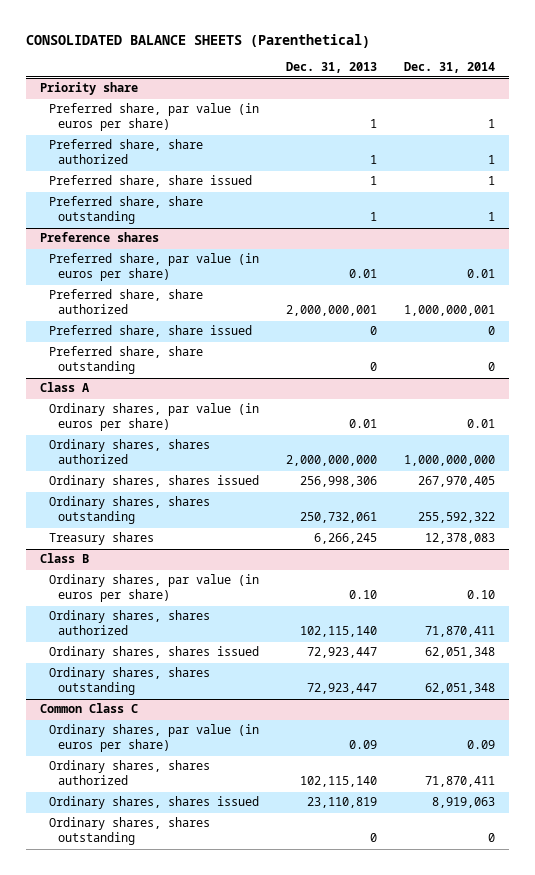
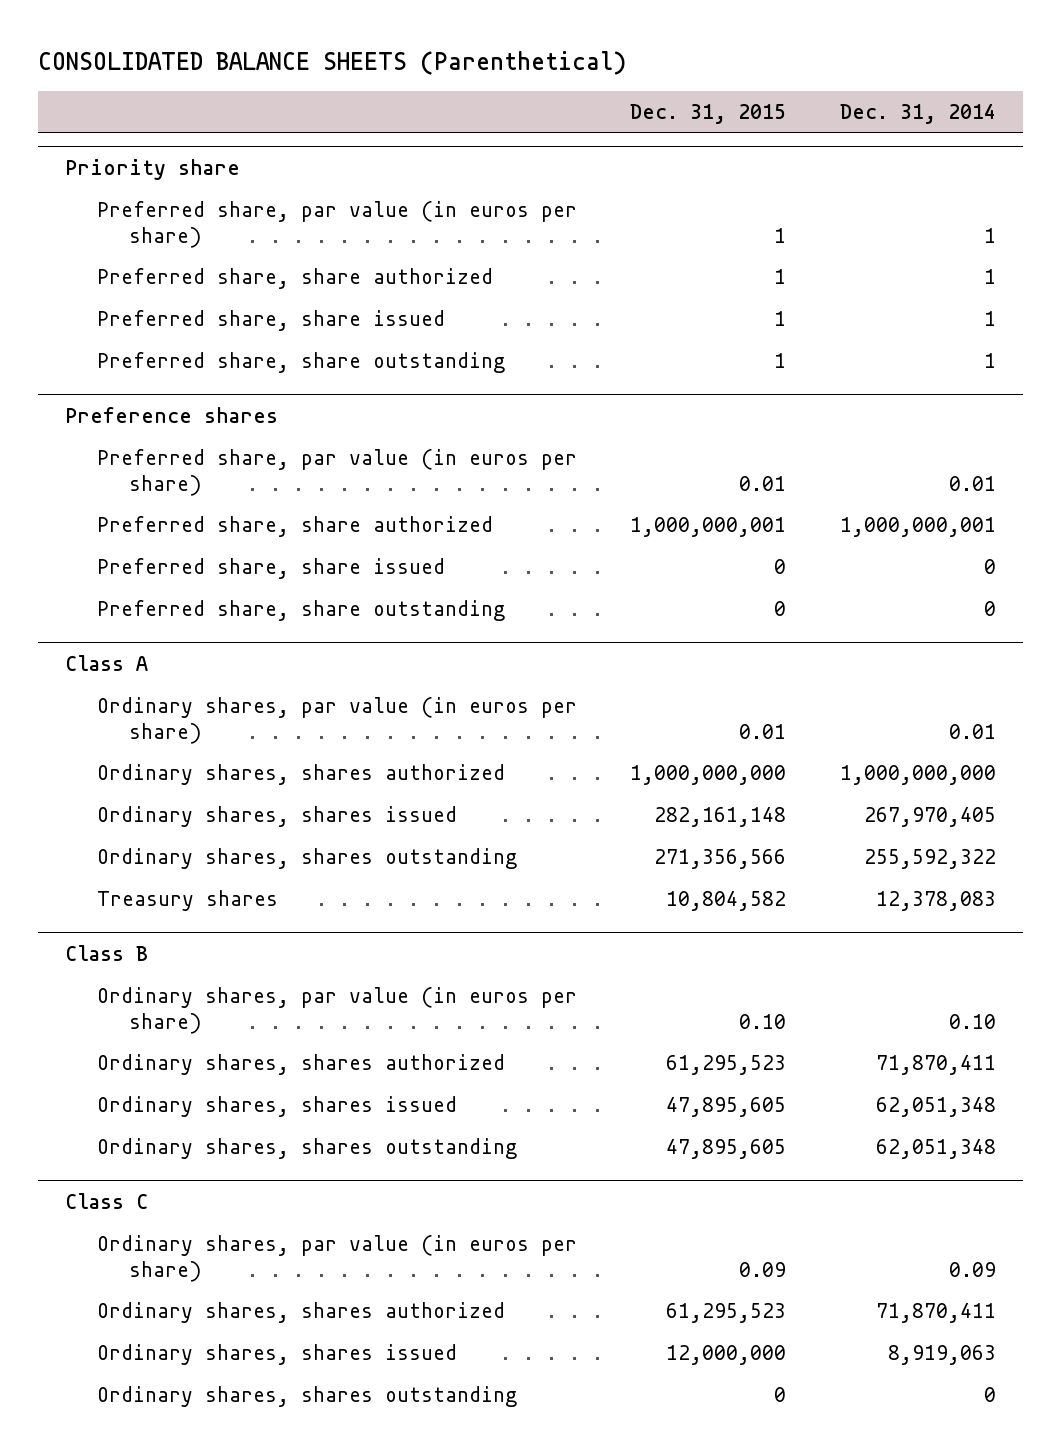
- | Dec. 31, 2013 | Dec. 31, 2014
+ | Dec. 31, 2015 | Dec. 31, 2014
- Common Class C
+ Class C

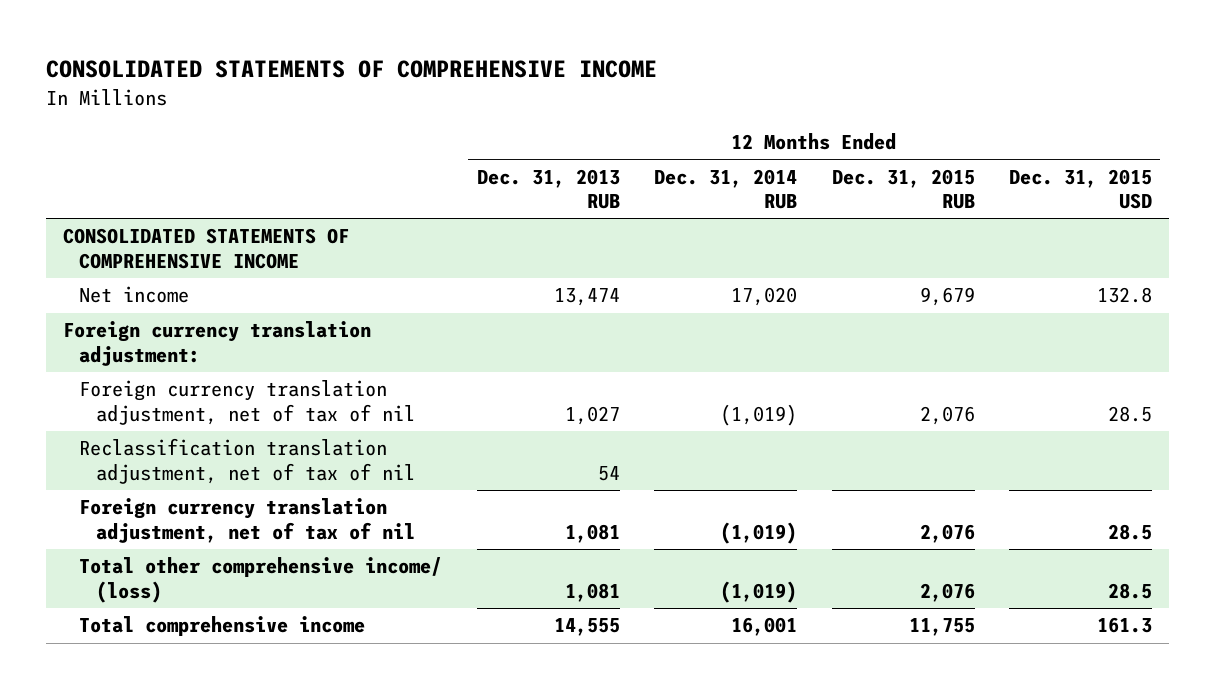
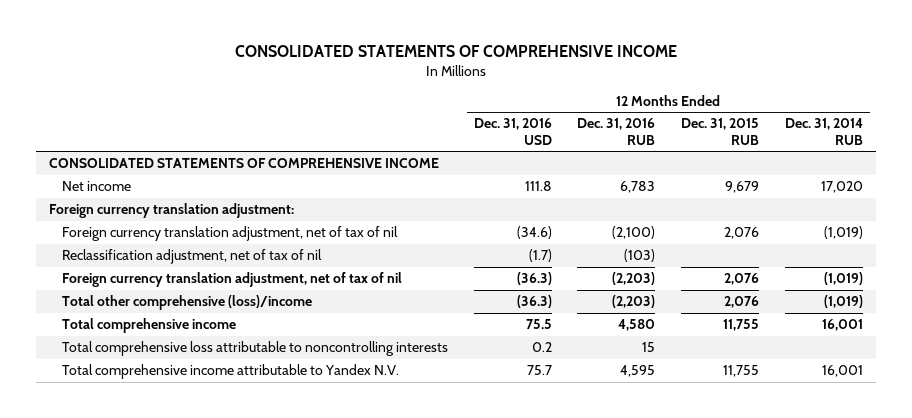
- | 12 Months Ended Dec. 31, 2013 RUB | 12 Months Ended Dec. 31, 2014 RUB | 12 Months Ended Dec. 31, 2015 RUB | 12 Months Ended Dec. 31, 2015 USD
+ | 12 Months Ended Dec. 31, 2016 USD | 12 Months Ended Dec. 31, 2016 RUB | 12 Months Ended Dec. 31, 2015 RUB | 12 Months Ended Dec. 31, 2014 RUB
- Reclassification translation adjustment, net of tax of nil | 54 | | |
+ Reclassification adjustment, net of tax of nil | (1.7) | (103) | |
- Total other comprehensive income/ (loss) | 1,081 | (1,019) | 2,076 | 28.5
+ Total other comprehensive (loss)/income | (36.3) | (2,203) | 2,076 | (1,019)
+ Total comprehensive loss attributable to noncontrolling interests | 0.2 | 15 | |
+ Total comprehensive income attributable to Yandex N.V. | 75.7 | 4,595 | 11,755 | 16,001

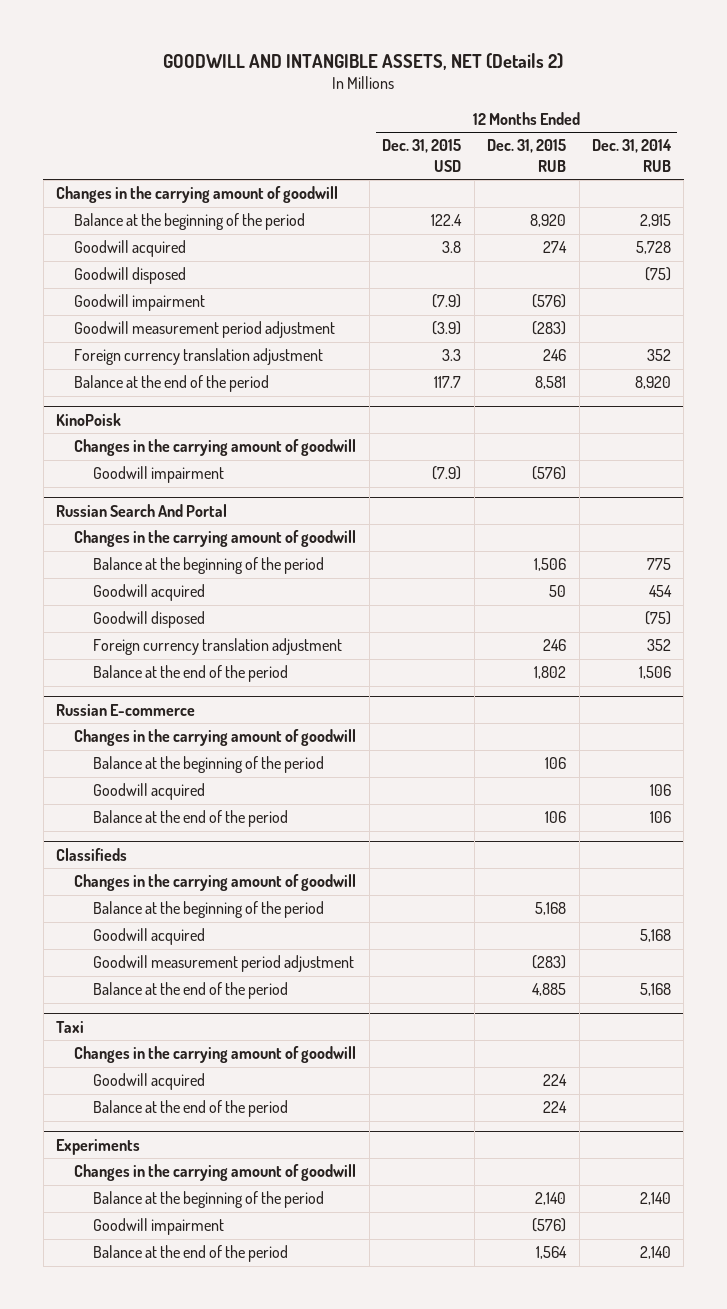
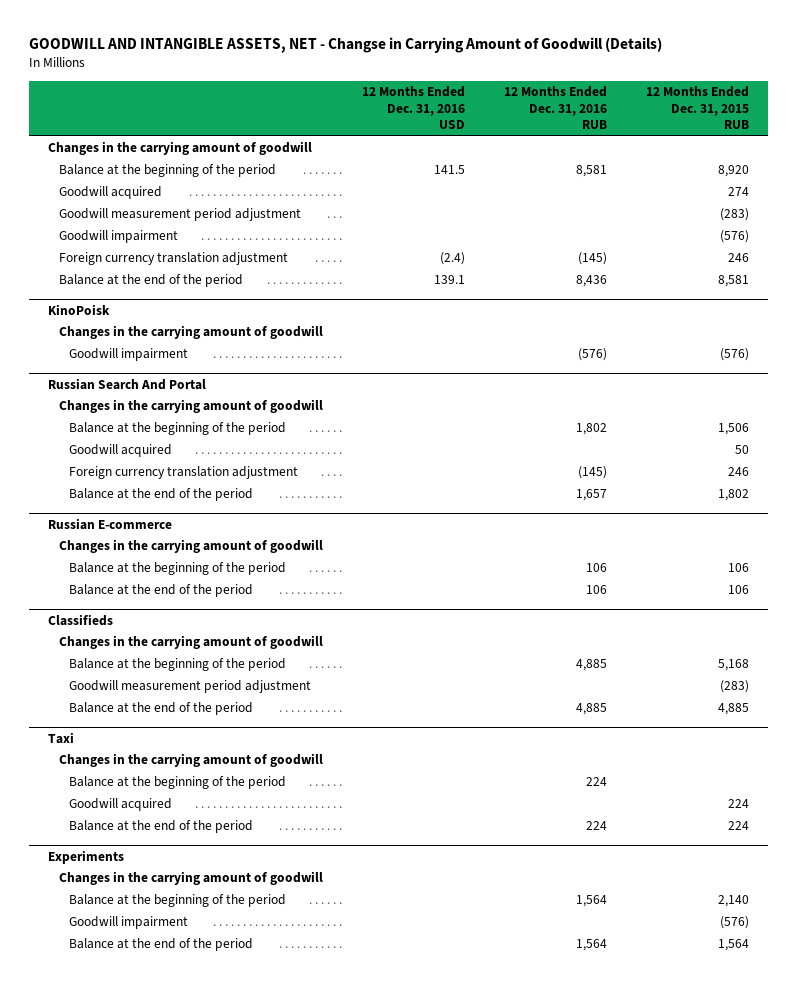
- GOODWILL AND INTANGIBLE ASSETS, NET (Details 2)
+ GOODWILL AND INTANGIBLE ASSETS, NET - Changse in Carrying Amount of Goodwill (Details)
- | 12 Months Ended Dec. 31, 2015 USD | 12 Months Ended Dec. 31, 2015 RUB | 12 Months Ended Dec. 31, 2014 RUB
+ | 12 Months Ended Dec. 31, 2016 USD | 12 Months Ended Dec. 31, 2016 RUB | 12 Months Ended Dec. 31, 2015 RUB
- Goodwill disposed | | | (75)
moved down: Goodwill impairment | | | (576)
@ Russian Search And Portal
- Goodwill disposed | | | (75)
@ Russian E-commerce
- Goodwill acquired | | | 106
@ Classifieds
- Goodwill acquired | | | 5,168
@ Taxi
+ Balance at the beginning of the period | | 224 |

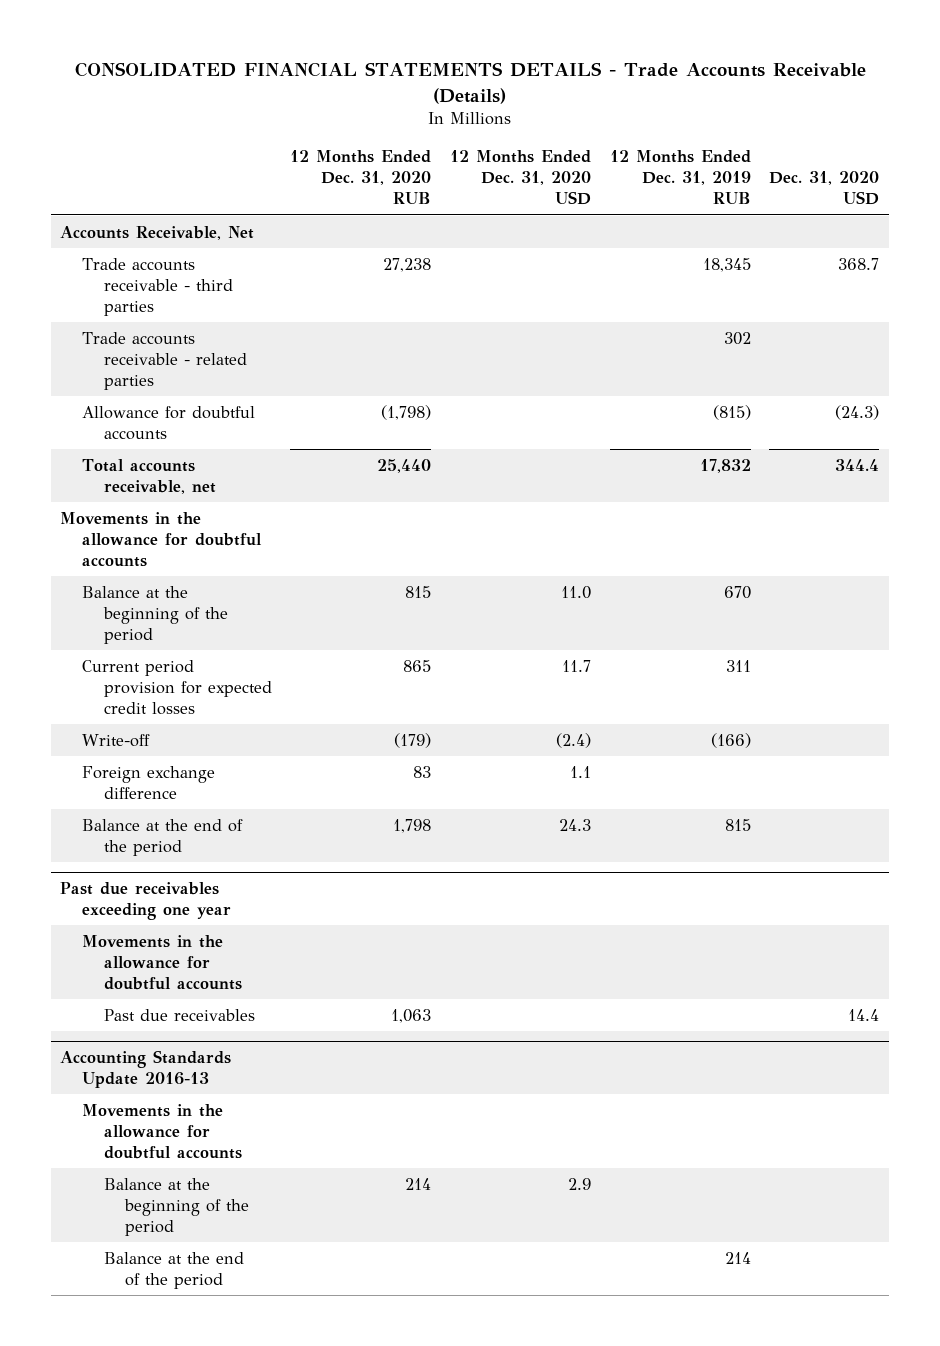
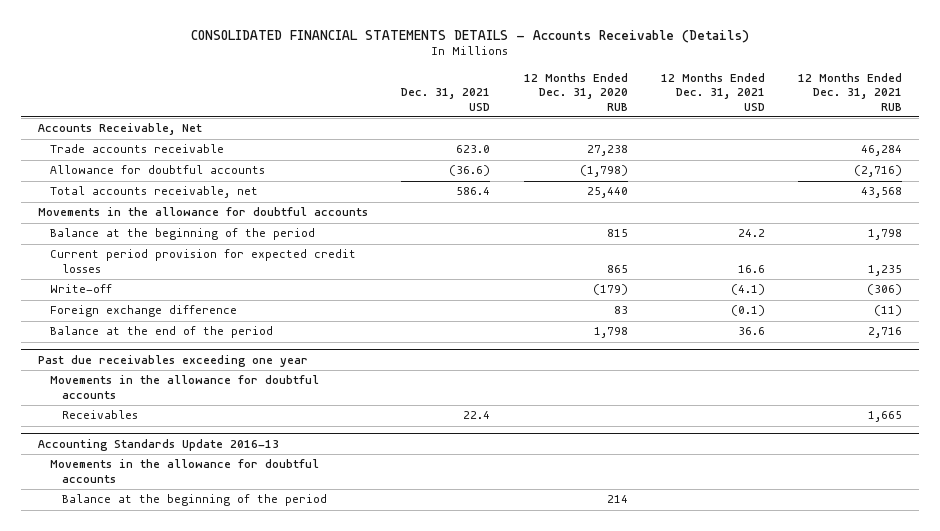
- CONSOLIDATED FINANCIAL STATEMENTS DETAILS - Trade Accounts Receivable (Details)
+ CONSOLIDATED FINANCIAL STATEMENTS DETAILS - Accounts Receivable (Details)
- | 12 Months Ended Dec. 31, 2020 RUB | 12 Months Ended Dec. 31, 2020 USD | 12 Months Ended Dec. 31, 2019 RUB | Dec. 31, 2020 USD
+ | Dec. 31, 2021 USD | 12 Months Ended Dec. 31, 2020 RUB | 12 Months Ended Dec. 31, 2021 USD | 12 Months Ended Dec. 31, 2021 RUB
- Trade accounts receivable - third parties | 27,238 | | 18,345 | 368.7
- Trade accounts receivable - related parties | | | 302 |
+ Trade accounts receivable | 623.0 | 27,238 | | 46,284
@ Past due receivables exceeding one year
- Past due receivables | 1,063 | | | 14.4
+ Receivables | 22.4 | | | 1,665
@ Accounting Standards Update 2016-13
- Balance at the end of the period | | | 214 |

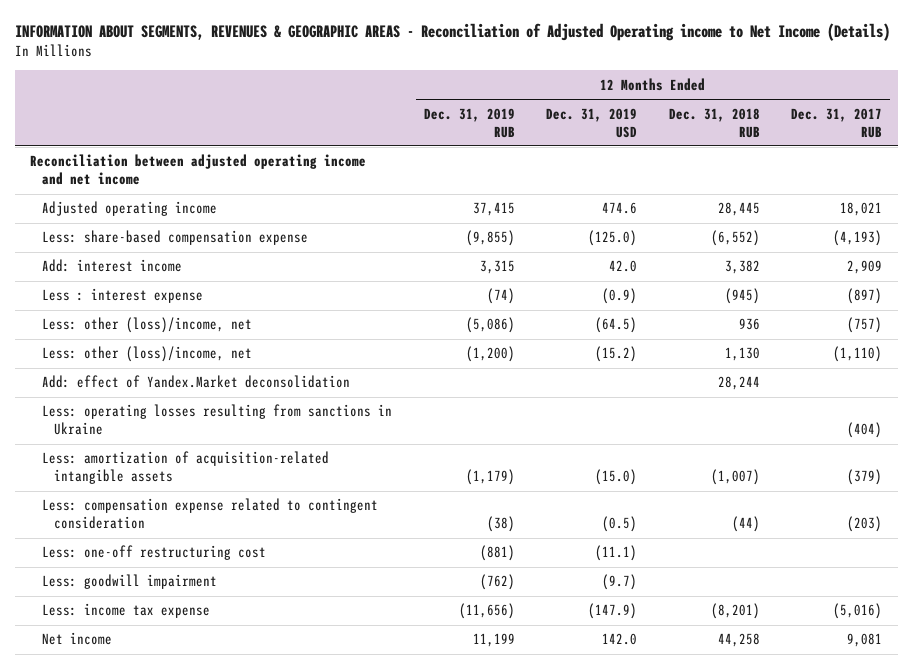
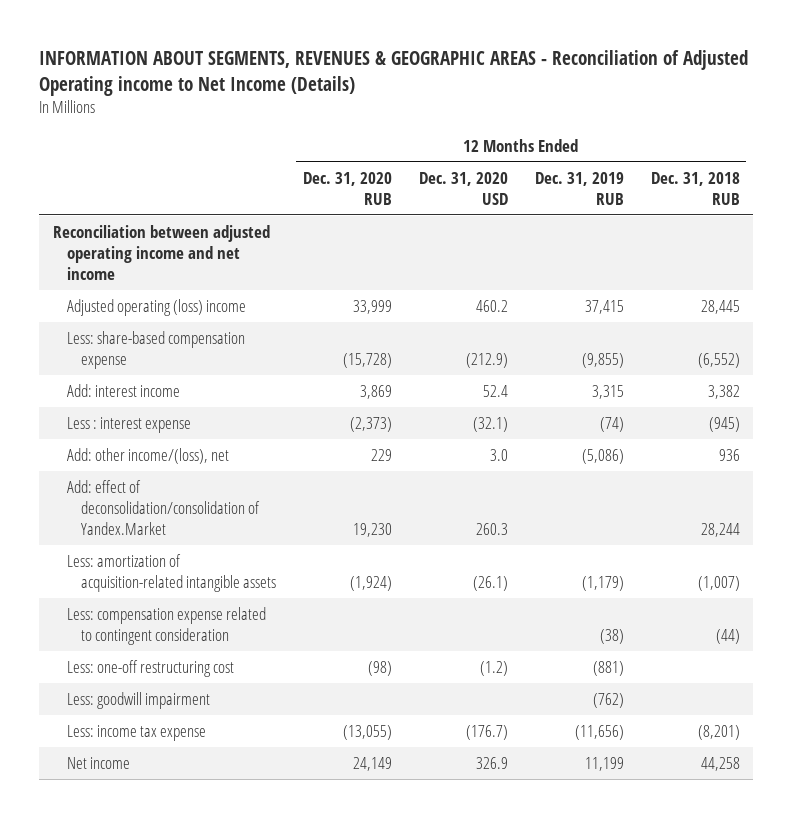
- | 12 Months Ended Dec. 31, 2019 RUB | 12 Months Ended Dec. 31, 2019 USD | 12 Months Ended Dec. 31, 2018 RUB | 12 Months Ended Dec. 31, 2017 RUB
+ | 12 Months Ended Dec. 31, 2020 RUB | 12 Months Ended Dec. 31, 2020 USD | 12 Months Ended Dec. 31, 2019 RUB | 12 Months Ended Dec. 31, 2018 RUB
- Adjusted operating income | 37,415 | 474.6 | 28,445 | 18,021
+ Adjusted operating (loss) income | 33,999 | 460.2 | 37,415 | 28,445
- Less: other (loss)/income, net | (5,086) | (64.5) | 936 | (757)
- Less: other (loss)/income, net | (1,200) | (15.2) | 1,130 | (1,110)
- Add: effect of Yandex.Market deconsolidation | | | 28,244 |
- Less: operating losses resulting from sanctions in Ukraine | | | | (404)
+ Add: other income/(loss), net | 229 | 3.0 | (5,086) | 936
+ Add: effect of deconsolidation/consolidation of Yandex.Market | 19,230 | 260.3 | | 28,244

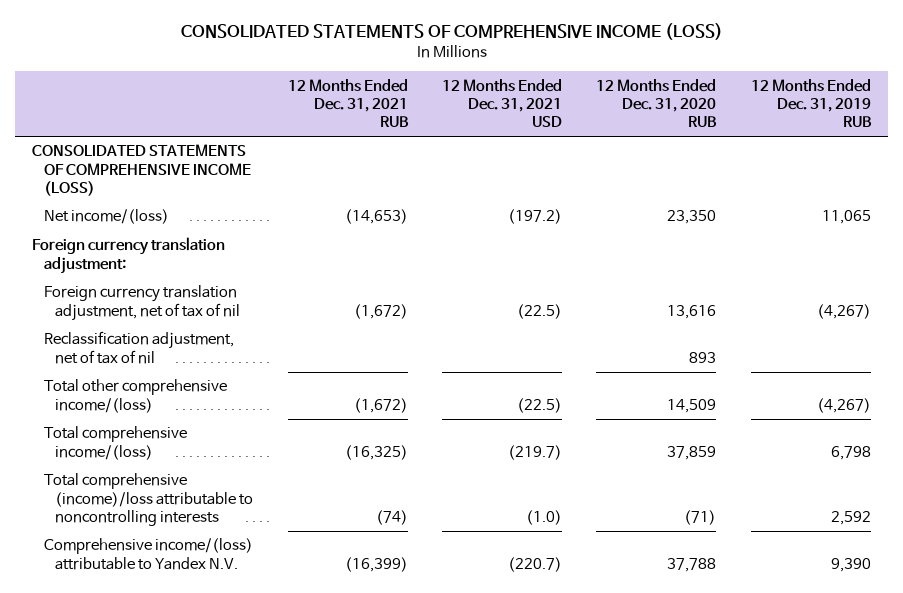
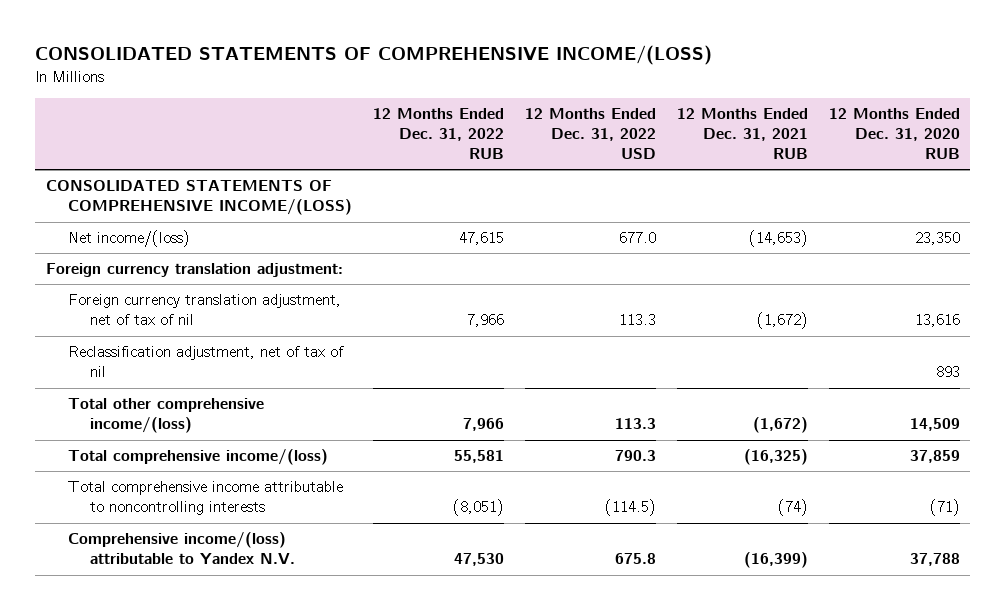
- CONSOLIDATED STATEMENTS OF COMPREHENSIVE INCOME (LOSS)
+ CONSOLIDATED STATEMENTS OF COMPREHENSIVE INCOME/(LOSS)
- | 12 Months Ended Dec. 31, 2021 RUB | 12 Months Ended Dec. 31, 2021 USD | 12 Months Ended Dec. 31, 2020 RUB | 12 Months Ended Dec. 31, 2019 RUB
+ | 12 Months Ended Dec. 31, 2022 RUB | 12 Months Ended Dec. 31, 2022 USD | 12 Months Ended Dec. 31, 2021 RUB | 12 Months Ended Dec. 31, 2020 RUB
- CONSOLIDATED STATEMENTS OF COMPREHENSIVE INCOME (LOSS)
+ CONSOLIDATED STATEMENTS OF COMPREHENSIVE INCOME/(LOSS)
- Total comprehensive (income)/loss attributable to noncontrolling interests | (74) | (1.0) | (71) | 2,592
+ Total comprehensive income attributable to noncontrolling interests | (8,051) | (114.5) | (74) | (71)

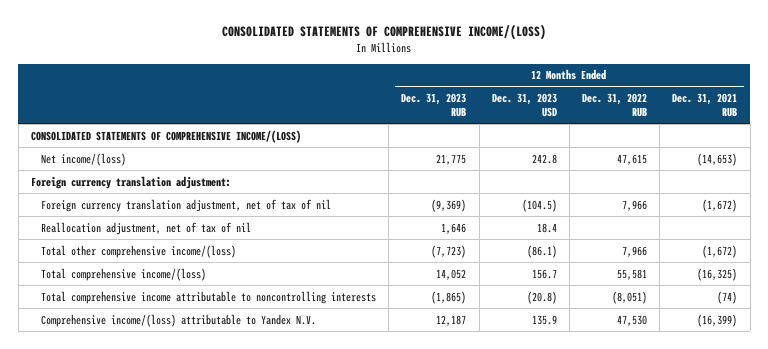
- | 12 Months Ended Dec. 31, 2022 RUB | 12 Months Ended Dec. 31, 2022 USD | 12 Months Ended Dec. 31, 2021 RUB | 12 Months Ended Dec. 31, 2020 RUB
+ | 12 Months Ended Dec. 31, 2023 RUB | 12 Months Ended Dec. 31, 2023 USD | 12 Months Ended Dec. 31, 2022 RUB | 12 Months Ended Dec. 31, 2021 RUB
- Reclassification adjustment, net of tax of nil | | | | 893
+ Reallocation adjustment, net of tax of nil | 1,646 | 18.4 | |

